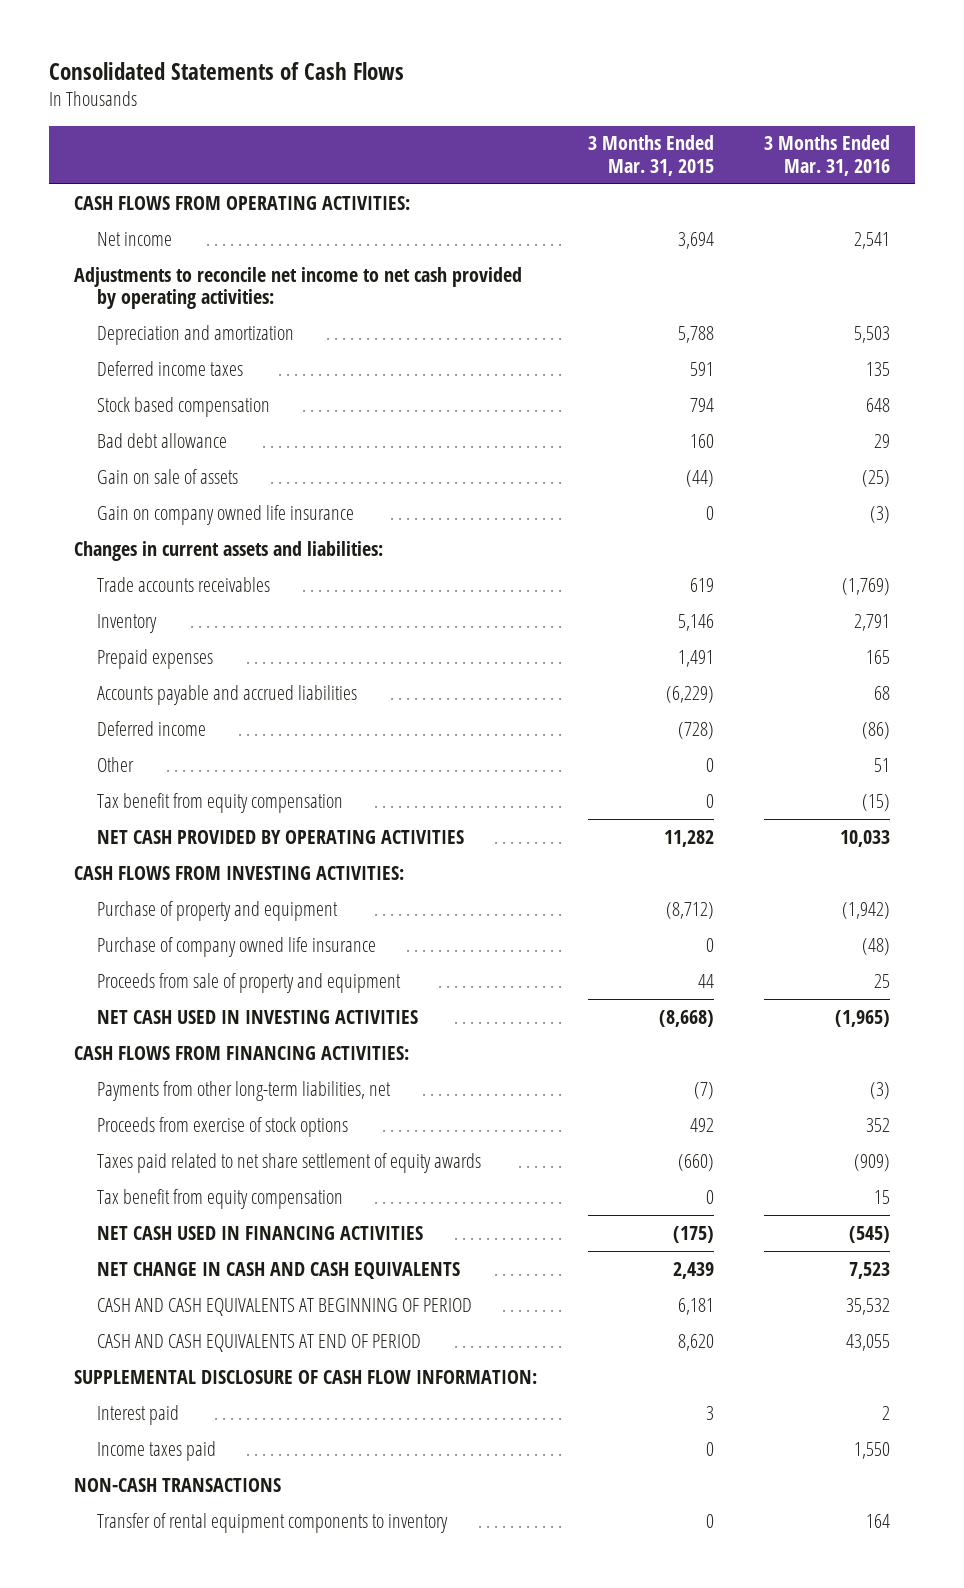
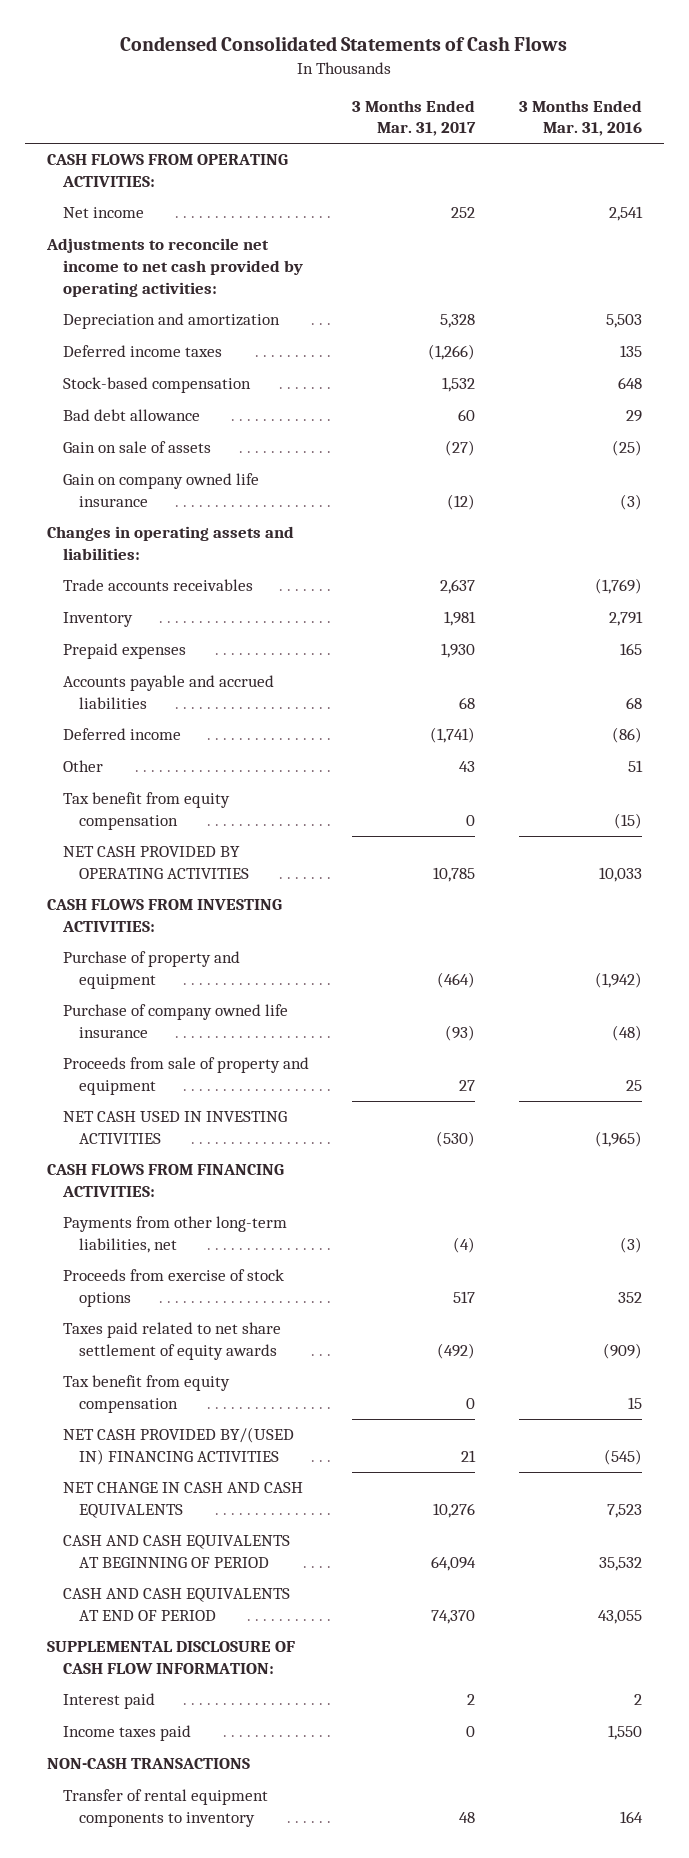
- Consolidated Statements of Cash Flows
+ Condensed Consolidated Statements of Cash Flows
- | 3 Months Ended Mar. 31, 2015 | 3 Months Ended Mar. 31, 2016
+ | 3 Months Ended Mar. 31, 2017 | 3 Months Ended Mar. 31, 2016
- Stock based compensation | 794 | 648
+ Stock-based compensation | 1,532 | 648
- Changes in current assets and liabilities:
+ Changes in operating assets and liabilities:
- NET CASH USED IN FINANCING ACTIVITIES | (175) | (545)
+ NET CASH PROVIDED BY/(USED IN) FINANCING ACTIVITIES | 21 | (545)

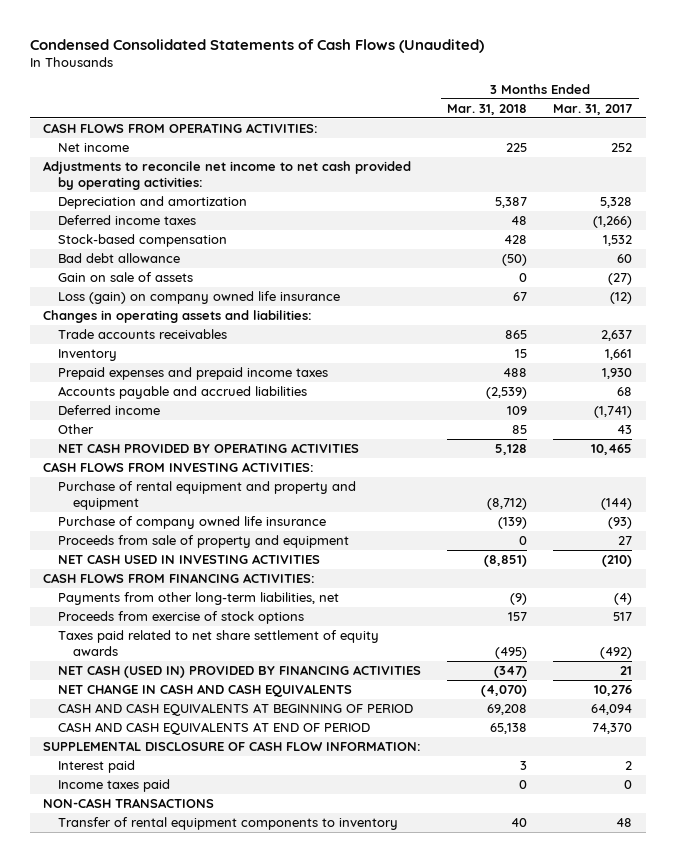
- Condensed Consolidated Statements of Cash Flows
+ Condensed Consolidated Statements of Cash Flows (Unaudited)
- | 3 Months Ended Mar. 31, 2017 | 3 Months Ended Mar. 31, 2016
+ | 3 Months Ended Mar. 31, 2018 | 3 Months Ended Mar. 31, 2017
- Gain on company owned life insurance | (12) | (3)
+ Loss (gain) on company owned life insurance | 67 | (12)
- Inventory | 1,981 | 2,791
- Prepaid expenses | 1,930 | 165
+ Inventory | 15 | 1,661
+ Prepaid expenses and prepaid income taxes | 488 | 1,930
- Tax benefit from equity compensation | 0 | (15)
- NET CASH PROVIDED BY OPERATING ACTIVITIES | 10,785 | 10,033
+ NET CASH PROVIDED BY OPERATING ACTIVITIES | 5,128 | 10,465
- Purchase of property and equipment | (464) | (1,942)
+ Purchase of rental equipment and property and equipment | (8,712) | (144)
- NET CASH USED IN INVESTING ACTIVITIES | (530) | (1,965)
+ NET CASH USED IN INVESTING ACTIVITIES | (8,851) | (210)
- Tax benefit from equity compensation | 0 | 15
- NET CASH PROVIDED BY/(USED IN) FINANCING ACTIVITIES | 21 | (545)
+ NET CASH (USED IN) PROVIDED BY FINANCING ACTIVITIES | (347) | 21

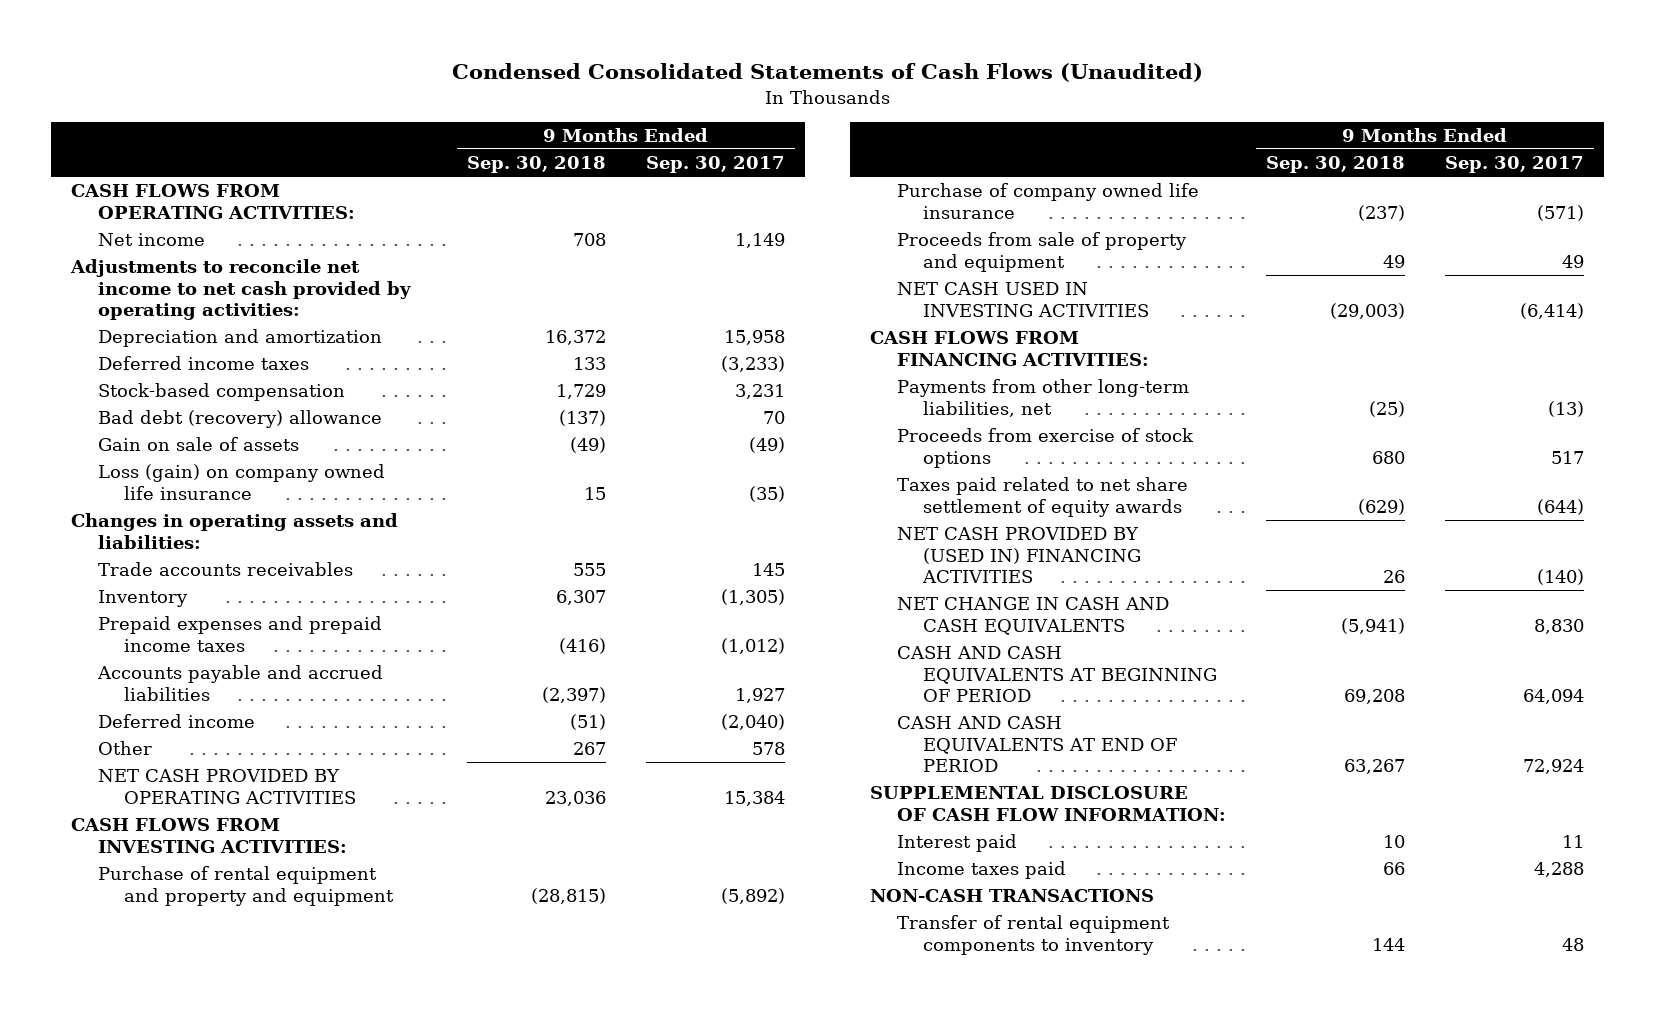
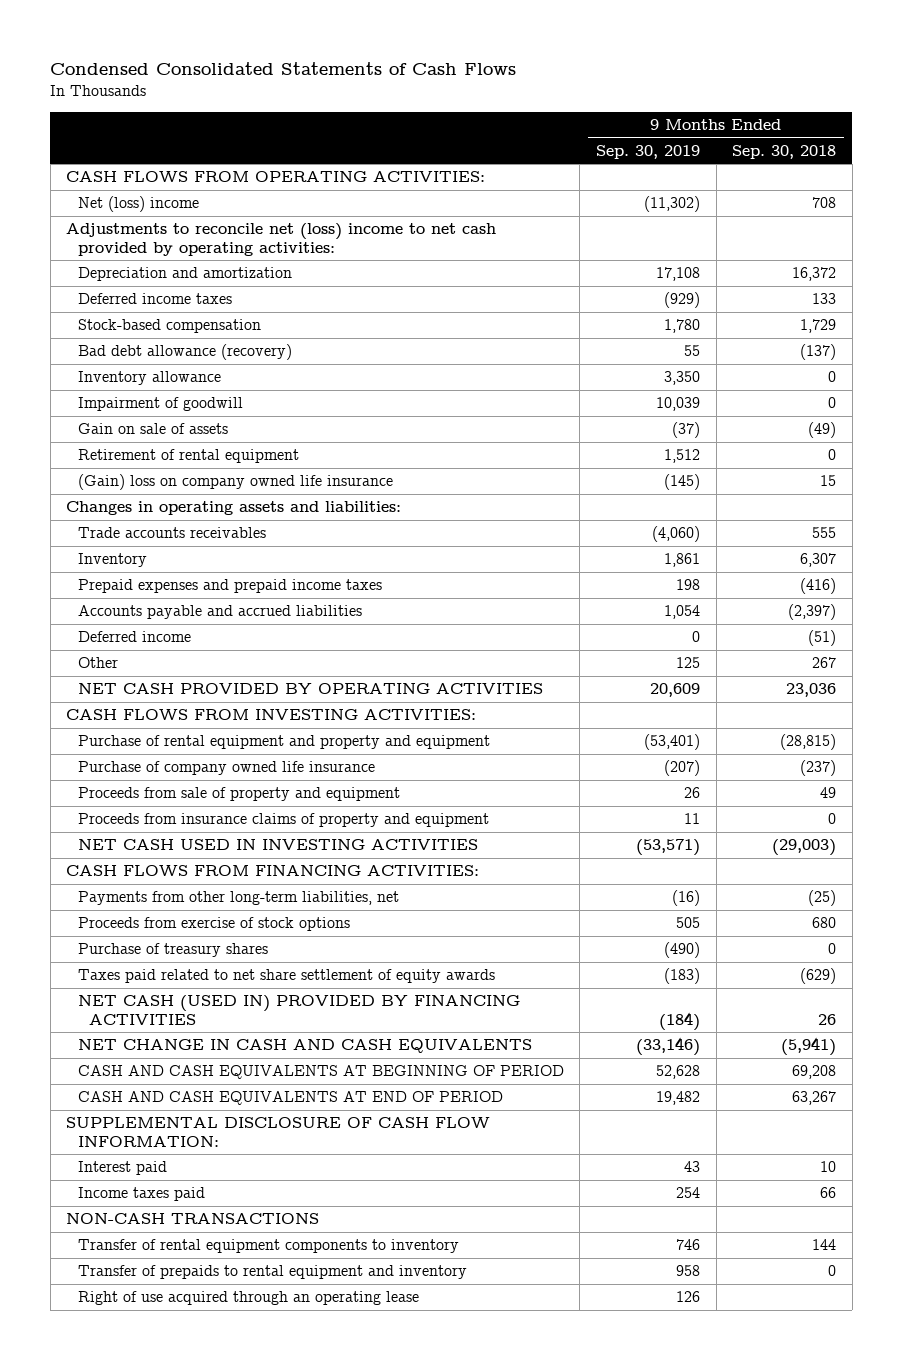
- Condensed Consolidated Statements of Cash Flows (Unaudited)
+ Condensed Consolidated Statements of Cash Flows
- | 9 Months Ended Sep. 30, 2018 | 9 Months Ended Sep. 30, 2017
+ | 9 Months Ended Sep. 30, 2019 | 9 Months Ended Sep. 30, 2018
- Net income | 708 | 1,149
- Adjustments to reconcile net income to net cash provided by operating activities:
+ Net (loss) income | (11,302) | 708
+ Adjustments to reconcile net (loss) income to net cash provided by operating activities:
- Bad debt (recovery) allowance | (137) | 70
+ Bad debt allowance (recovery) | 55 | (137)
+ Inventory allowance | 3,350 | 0
+ Impairment of goodwill | 10,039 | 0
- Loss (gain) on company owned life insurance | 15 | (35)
+ Retirement of rental equipment | 1,512 | 0
+ (Gain) loss on company owned life insurance | (145) | 15
+ Proceeds from insurance claims of property and equipment | 11 | 0
+ Purchase of treasury shares | (490) | 0
- NET CASH PROVIDED BY (USED IN) FINANCING ACTIVITIES | 26 | (140)
+ NET CASH (USED IN) PROVIDED BY FINANCING ACTIVITIES | (184) | 26
+ Transfer of prepaids to rental equipment and inventory | 958 | 0
+ Right of use acquired through an operating lease | 126 |

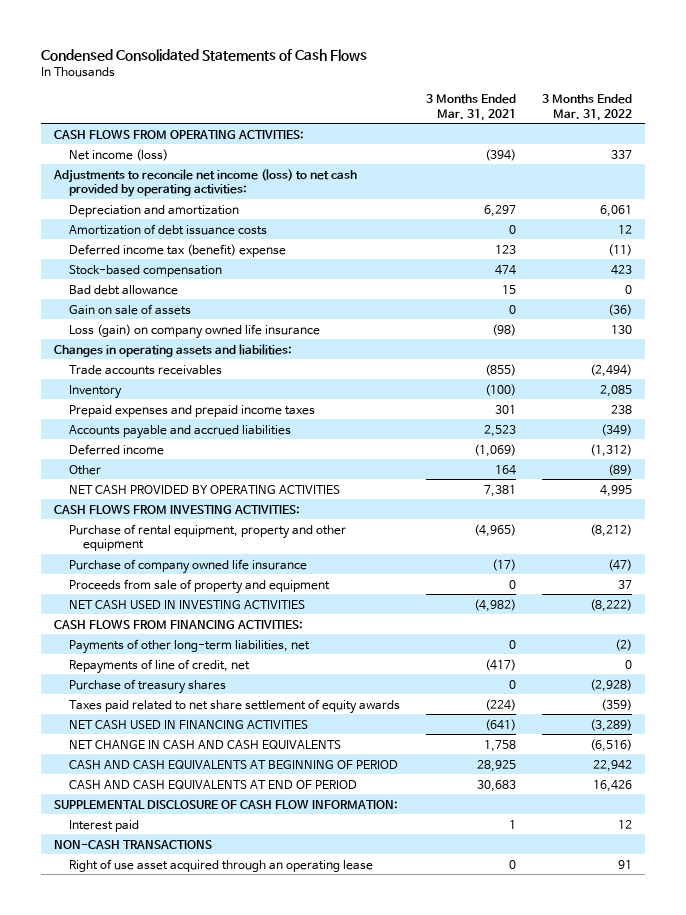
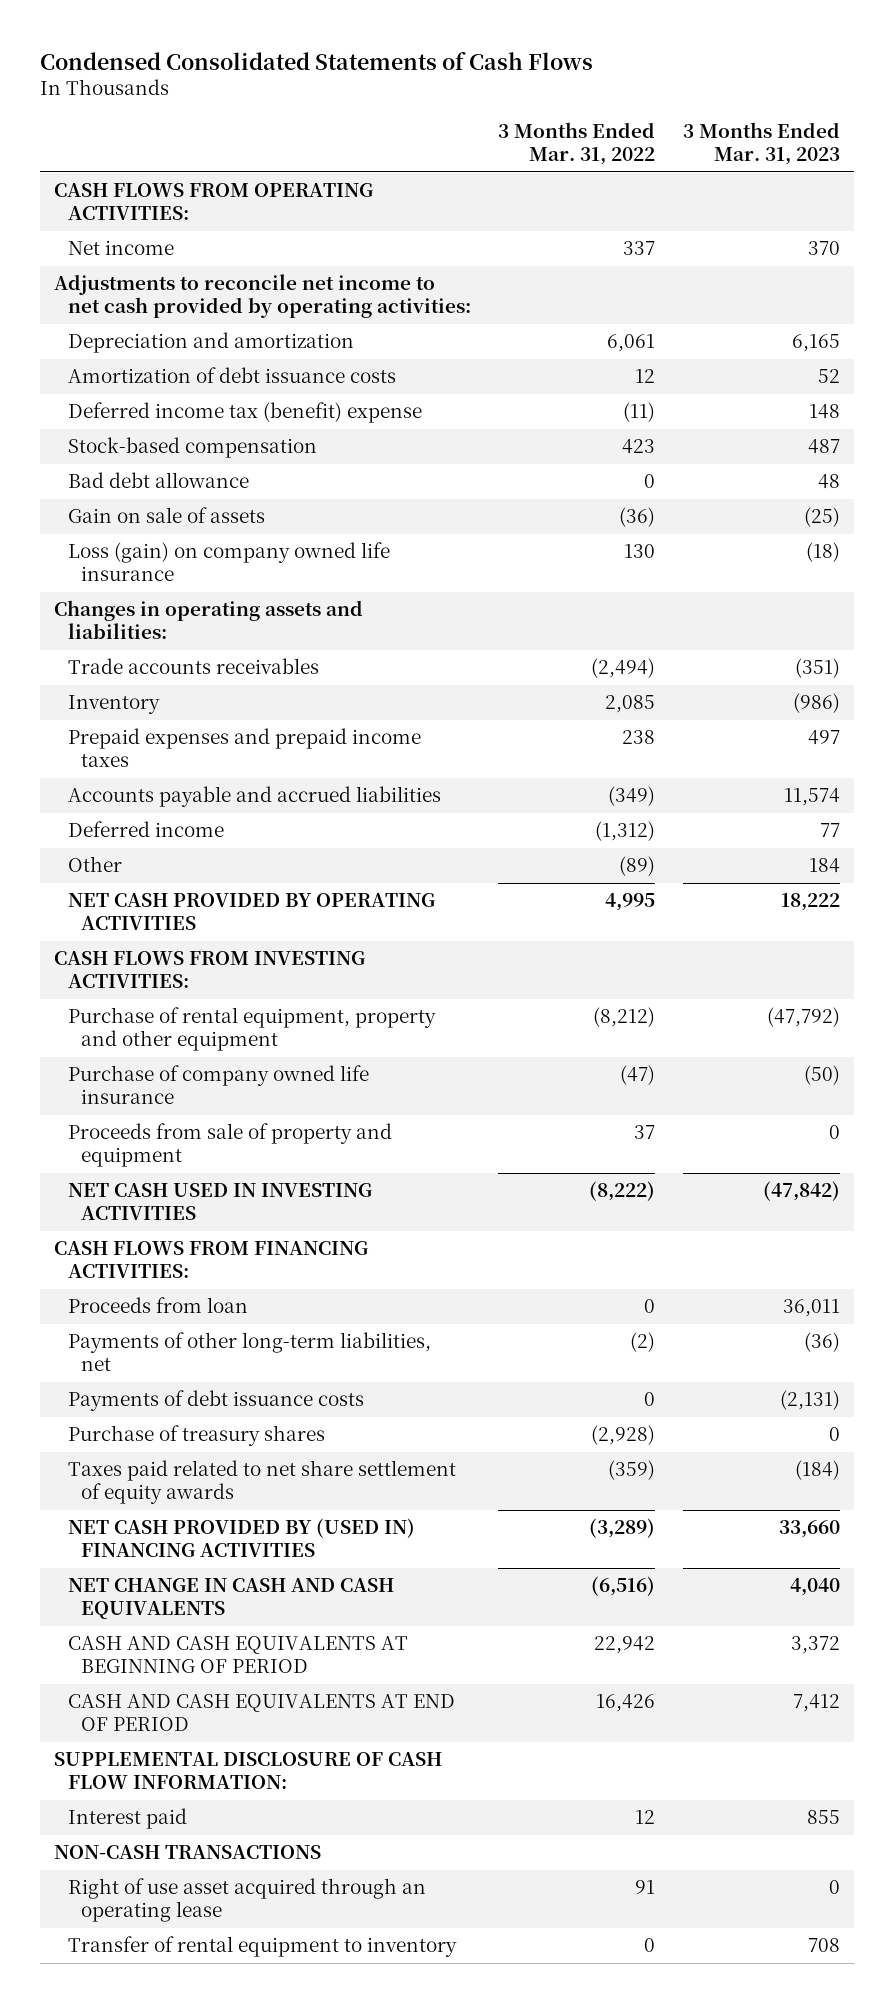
- | 3 Months Ended Mar. 31, 2021 | 3 Months Ended Mar. 31, 2022
+ | 3 Months Ended Mar. 31, 2022 | 3 Months Ended Mar. 31, 2023
- Net income (loss) | (394) | 337
- Adjustments to reconcile net income (loss) to net cash provided by operating activities:
+ Net income | 337 | 370
+ Adjustments to reconcile net income to net cash provided by operating activities:
+ Proceeds from loan | 0 | 36,011
- Repayments of line of credit, net | (417) | 0
+ Payments of debt issuance costs | 0 | (2,131)
- NET CASH USED IN FINANCING ACTIVITIES | (641) | (3,289)
+ NET CASH PROVIDED BY (USED IN) FINANCING ACTIVITIES | (3,289) | 33,660
+ Transfer of rental equipment to inventory | 0 | 708

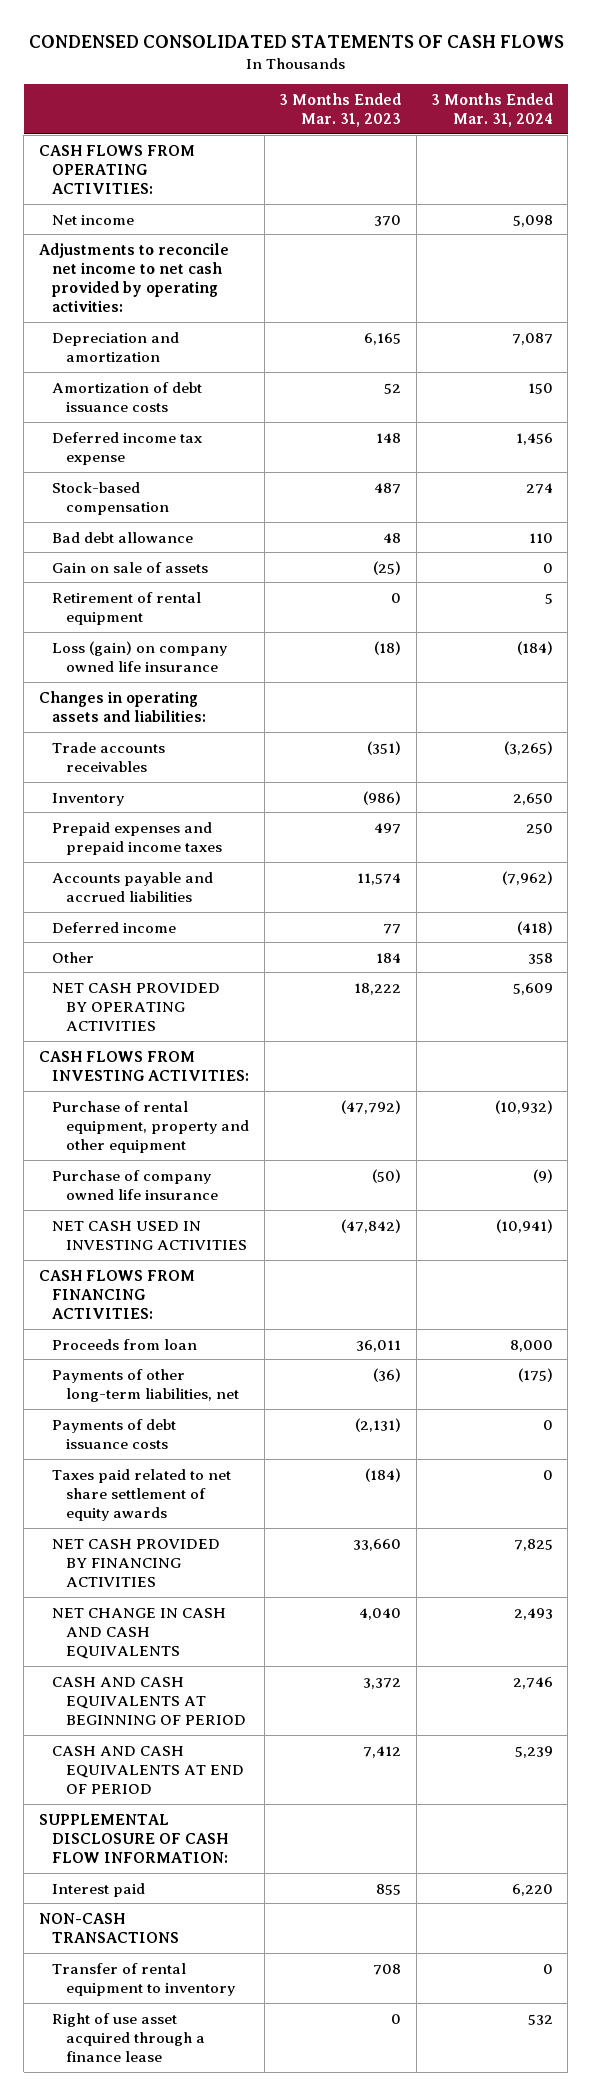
- Condensed Consolidated Statements of Cash Flows
+ CONDENSED CONSOLIDATED STATEMENTS OF CASH FLOWS
- | 3 Months Ended Mar. 31, 2022 | 3 Months Ended Mar. 31, 2023
+ | 3 Months Ended Mar. 31, 2023 | 3 Months Ended Mar. 31, 2024
- Deferred income tax (benefit) expense | (11) | 148
+ Deferred income tax expense | 148 | 1,456
+ Retirement of rental equipment | 0 | 5
- Proceeds from sale of property and equipment | 37 | 0
- Purchase of treasury shares | (2,928) | 0
- NET CASH PROVIDED BY (USED IN) FINANCING ACTIVITIES | (3,289) | 33,660
+ NET CASH PROVIDED BY FINANCING ACTIVITIES | 33,660 | 7,825
- Right of use asset acquired through an operating lease | 91 | 0
+ Right of use asset acquired through a finance lease | 0 | 532

